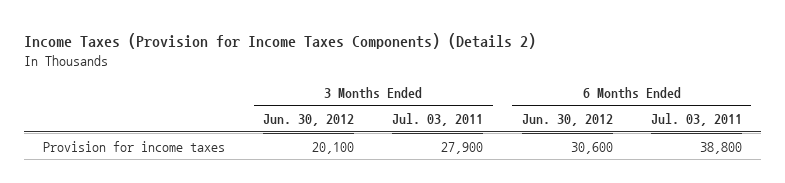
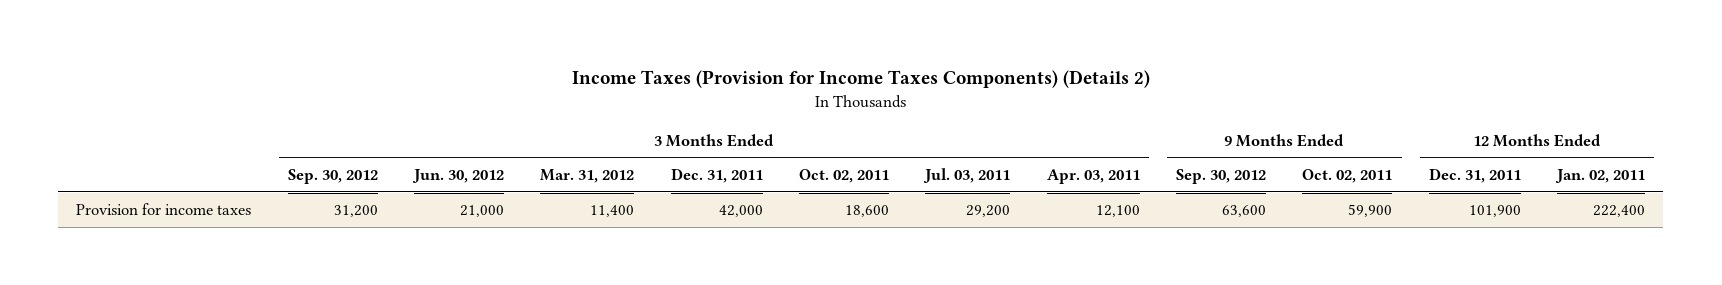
- | 3 Months Ended Jun. 30, 2012 | 3 Months Ended Jul. 03, 2011 | 6 Months Ended Jun. 30, 2012 | 6 Months Ended Jul. 03, 2011
+ | 3 Months Ended Sep. 30, 2012 | 3 Months Ended Jun. 30, 2012 | 3 Months Ended Mar. 31, 2012 | 3 Months Ended Dec. 31, 2011 | 3 Months Ended Oct. 02, 2011 | 3 Months Ended Jul. 03, 2011 | 3 Months Ended Apr. 03, 2011 | 9 Months Ended Sep. 30, 2012 | 9 Months Ended Oct. 02, 2011 | 12 Months Ended Dec. 31, 2011 | 12 Months Ended Jan. 02, 2011
- Provision for income taxes | 20,100 | 27,900 | 30,600 | 38,800
+ Provision for income taxes | 31,200 | 21,000 | 11,400 | 42,000 | 18,600 | 29,200 | 12,100 | 63,600 | 59,900 | 101,900 | 222,400

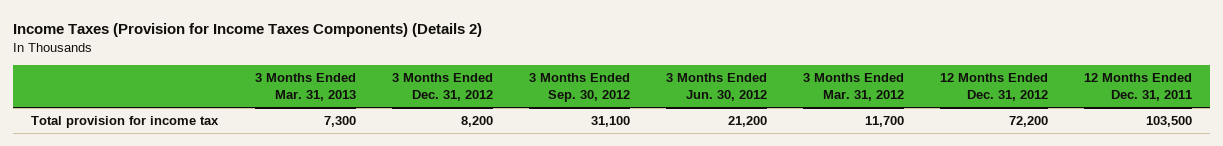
- | 3 Months Ended Sep. 30, 2012 | 3 Months Ended Jun. 30, 2012 | 3 Months Ended Mar. 31, 2012 | 3 Months Ended Dec. 31, 2011 | 3 Months Ended Oct. 02, 2011 | 3 Months Ended Jul. 03, 2011 | 3 Months Ended Apr. 03, 2011 | 9 Months Ended Sep. 30, 2012 | 9 Months Ended Oct. 02, 2011 | 12 Months Ended Dec. 31, 2011 | 12 Months Ended Jan. 02, 2011
+ | 3 Months Ended Mar. 31, 2013 | 3 Months Ended Dec. 31, 2012 | 3 Months Ended Sep. 30, 2012 | 3 Months Ended Jun. 30, 2012 | 3 Months Ended Mar. 31, 2012 | 12 Months Ended Dec. 31, 2012 | 12 Months Ended Dec. 31, 2011
- Provision for income taxes | 31,200 | 21,000 | 11,400 | 42,000 | 18,600 | 29,200 | 12,100 | 63,600 | 59,900 | 101,900 | 222,400
+ Total provision for income tax | 7,300 | 8,200 | 31,100 | 21,200 | 11,700 | 72,200 | 103,500

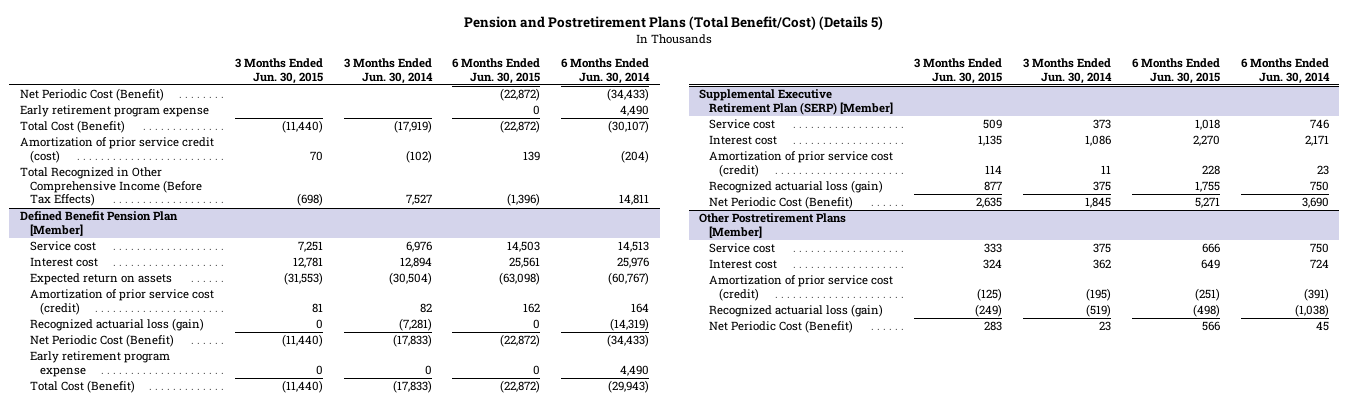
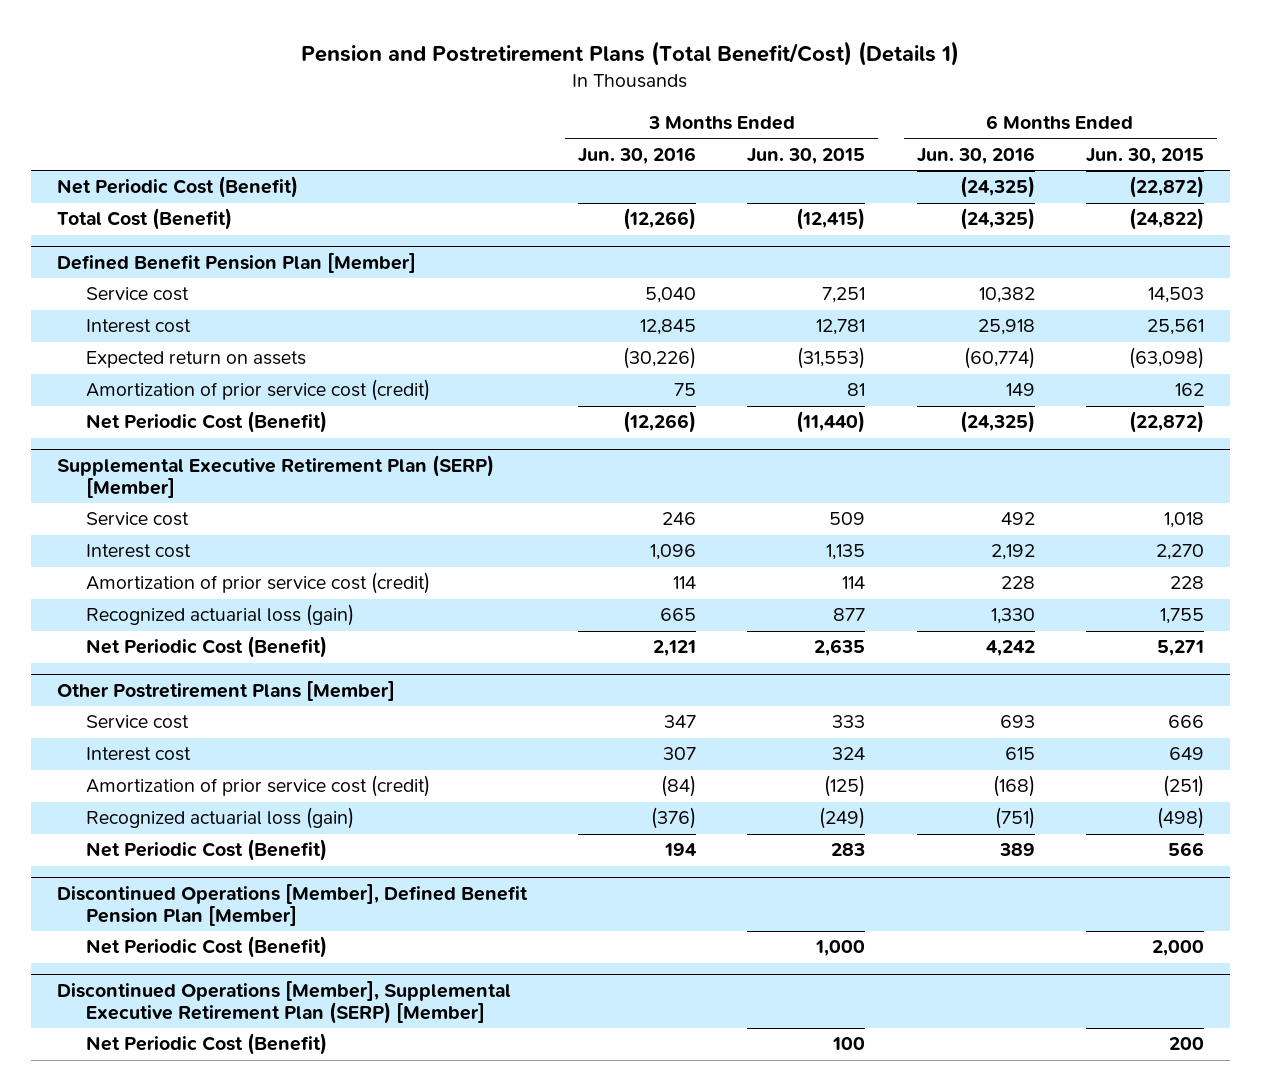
- Pension and Postretirement Plans (Total Benefit/Cost) (Details 5)
+ Pension and Postretirement Plans (Total Benefit/Cost) (Details 1)
- | 3 Months Ended Jun. 30, 2015 | 3 Months Ended Jun. 30, 2014 | 6 Months Ended Jun. 30, 2015 | 6 Months Ended Jun. 30, 2014
+ | 3 Months Ended Jun. 30, 2016 | 3 Months Ended Jun. 30, 2015 | 6 Months Ended Jun. 30, 2016 | 6 Months Ended Jun. 30, 2015
- Early retirement program expense | | | 0 | 4,490
- Total Cost (Benefit) | (11,440) | (17,919) | (22,872) | (30,107)
- Amortization of prior service credit (cost) | 70 | (102) | 139 | (204)
- Total Recognized in Other Comprehensive Income (Before Tax Effects) | (698) | 7,527 | (1,396) | 14,811
+ Total Cost (Benefit) | (12,266) | (12,415) | (24,325) | (24,822)
@ Defined Benefit Pension Plan [Member]
- Recognized actuarial loss (gain) | 0 | (7,281) | 0 | (14,319)
- Early retirement program expense | 0 | 0 | 0 | 4,490
- Total Cost (Benefit) | (11,440) | (17,833) | (22,872) | (29,943)
+ Discontinued Operations [Member], Defined Benefit Pension Plan [Member]
+ Net Periodic Cost (Benefit) | | 1,000 | | 2,000
+ Discontinued Operations [Member], Supplemental Executive Retirement Plan (SERP) [Member]
+ Net Periodic Cost (Benefit) | | 100 | | 200

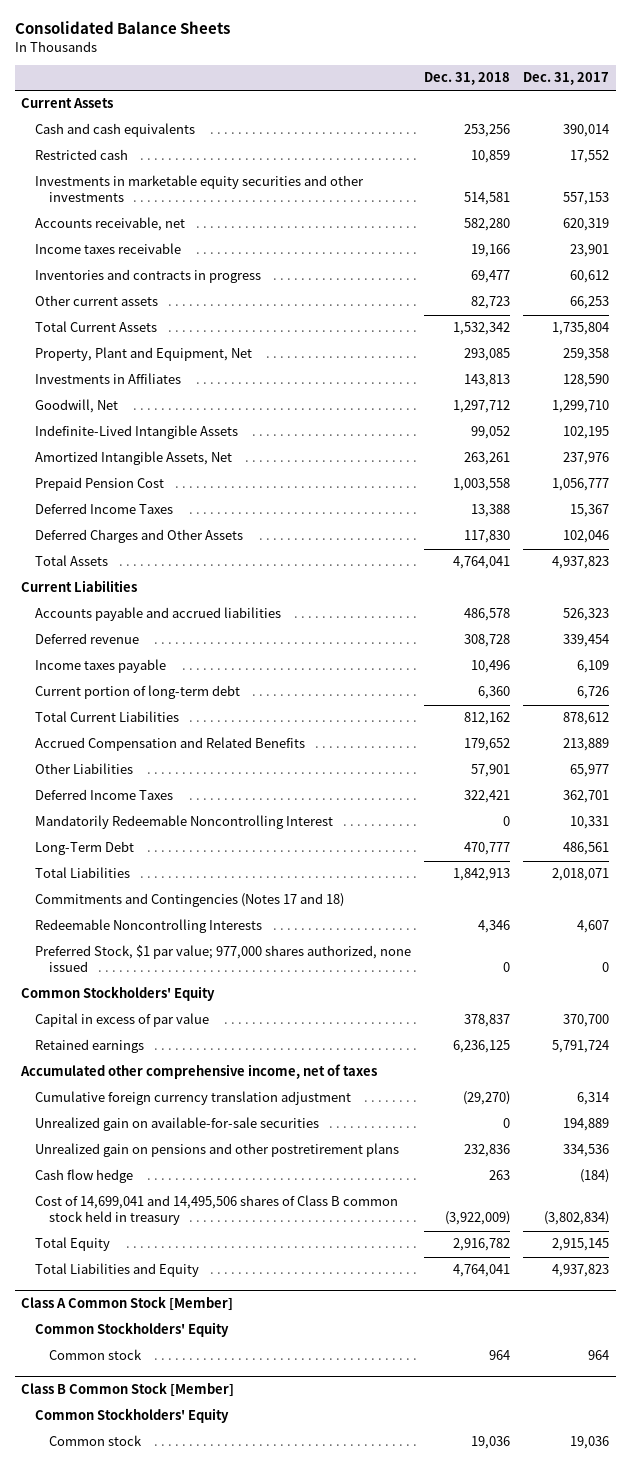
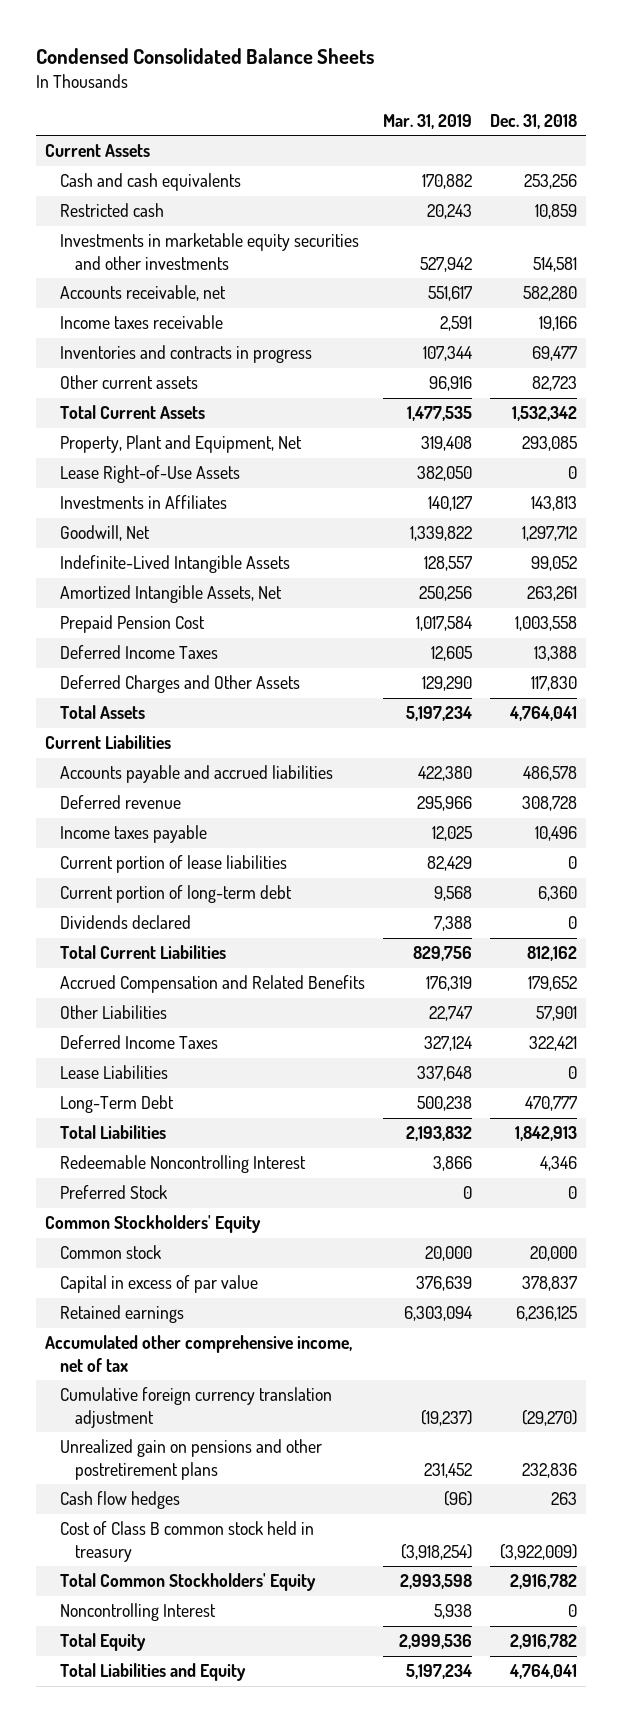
- Consolidated Balance Sheets
+ Condensed Consolidated Balance Sheets
- | Dec. 31, 2018 | Dec. 31, 2017
+ | Mar. 31, 2019 | Dec. 31, 2018
+ Lease Right-of-Use Assets | 382,050 | 0
+ Current portion of lease liabilities | 82,429 | 0
+ Dividends declared | 7,388 | 0
- Mandatorily Redeemable Noncontrolling Interest | 0 | 10,331
+ Lease Liabilities | 337,648 | 0
- Commitments and Contingencies (Notes 17 and 18)
- Redeemable Noncontrolling Interests | 4,346 | 4,607
- Preferred Stock, $1 par value; 977,000 shares authorized, none issued | 0 | 0
+ Redeemable Noncontrolling Interest | 3,866 | 4,346
+ Preferred Stock | 0 | 0
+ Common stock | 20,000 | 20,000
- Accumulated other comprehensive income, net of taxes
+ Accumulated other comprehensive income, net of tax
- Unrealized gain on available-for-sale securities | 0 | 194,889
- Cash flow hedge | 263 | (184)
- Cost of 14,699,041 and 14,495,506 shares of Class B common stock held in treasury | (3,922,009) | (3,802,834)
+ Cash flow hedges | (96) | 263
+ Cost of Class B common stock held in treasury | (3,918,254) | (3,922,009)
+ Total Common Stockholders' Equity | 2,993,598 | 2,916,782
+ Noncontrolling Interest | 5,938 | 0
- Class A Common Stock [Member]
- Common Stockholders' Equity
- Common stock | 964 | 964
- Class B Common Stock [Member]
- Common Stockholders' Equity
- Common stock | 19,036 | 19,036

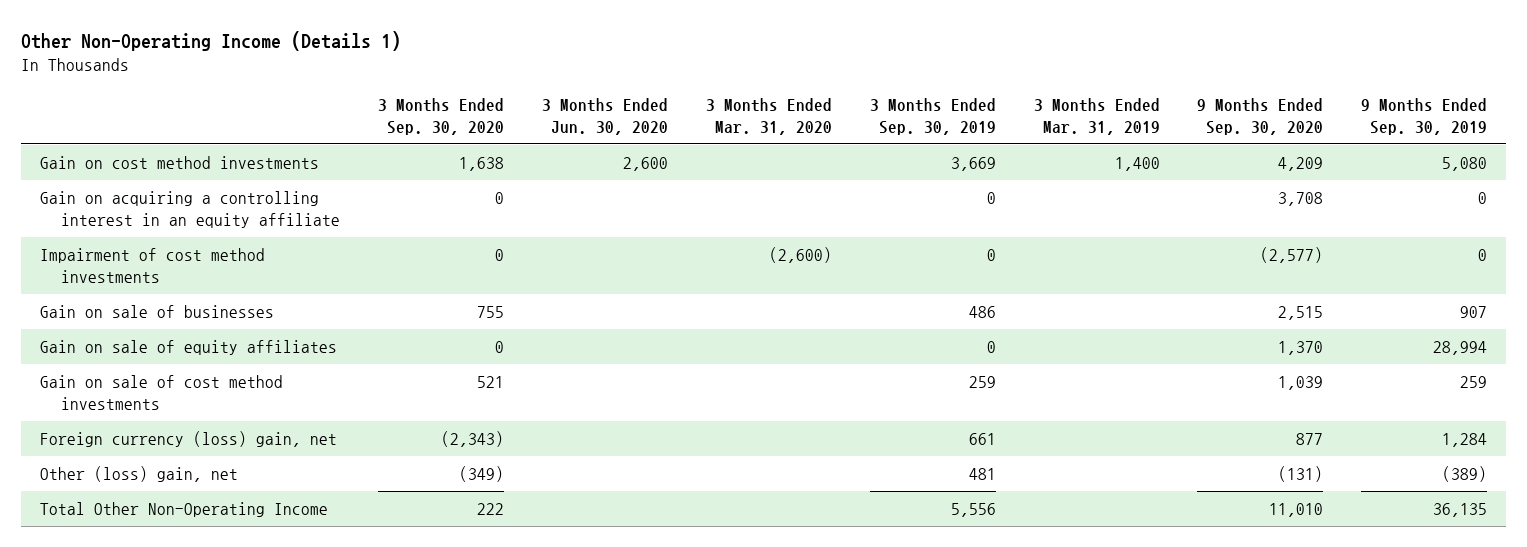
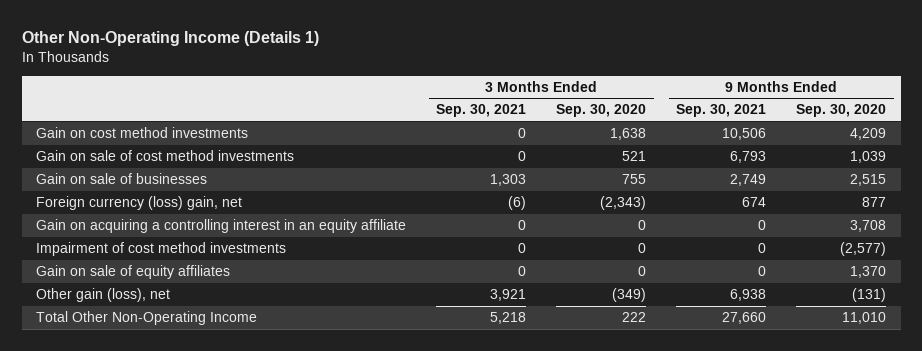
- | 3 Months Ended Sep. 30, 2020 | 3 Months Ended Jun. 30, 2020 | 3 Months Ended Mar. 31, 2020 | 3 Months Ended Sep. 30, 2019 | 3 Months Ended Mar. 31, 2019 | 9 Months Ended Sep. 30, 2020 | 9 Months Ended Sep. 30, 2019
+ | 3 Months Ended Sep. 30, 2021 | 3 Months Ended Sep. 30, 2020 | 9 Months Ended Sep. 30, 2021 | 9 Months Ended Sep. 30, 2020
moved up: Gain on sale of cost method investments | 0 | 521 | 6,793 | 1,039
moved up: Gain on sale of businesses | 1,303 | 755 | 2,749 | 2,515
moved up: Foreign currency (loss) gain, net | (6) | (2,343) | 674 | 877
- Other (loss) gain, net | (349) | | | 481 | | (131) | (389)
+ Other gain (loss), net | 3,921 | (349) | 6,938 | (131)

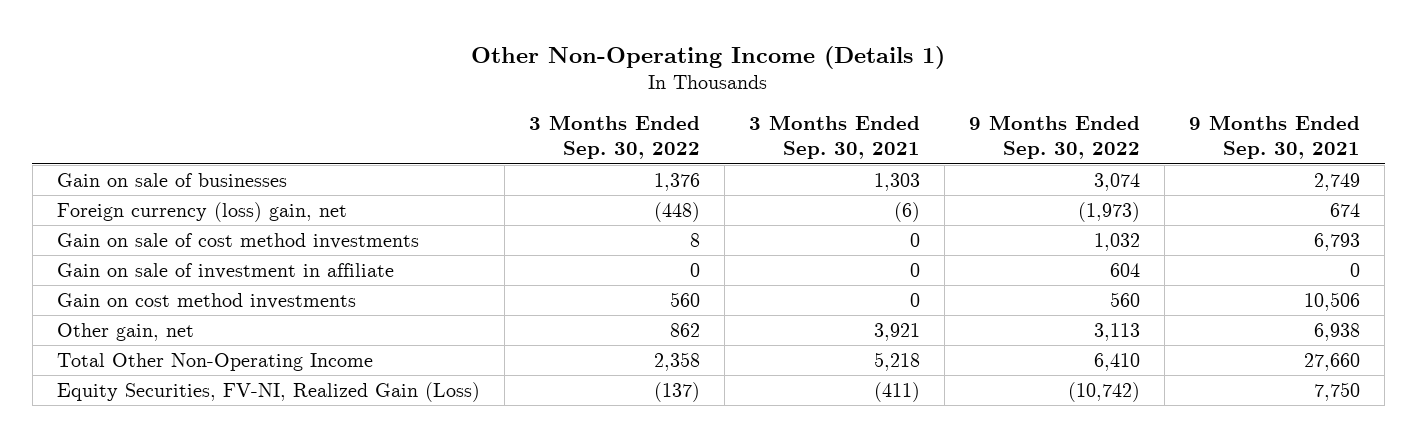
- | 3 Months Ended Sep. 30, 2021 | 3 Months Ended Sep. 30, 2020 | 9 Months Ended Sep. 30, 2021 | 9 Months Ended Sep. 30, 2020
+ | 3 Months Ended Sep. 30, 2022 | 3 Months Ended Sep. 30, 2021 | 9 Months Ended Sep. 30, 2022 | 9 Months Ended Sep. 30, 2021
- Gain on acquiring a controlling interest in an equity affiliate | 0 | 0 | 0 | 3,708
- Impairment of cost method investments | 0 | 0 | 0 | (2,577)
- Gain on sale of equity affiliates | 0 | 0 | 0 | 1,370
- Other gain (loss), net | 3,921 | (349) | 6,938 | (131)
moved down: Gain on sale of cost method investments | 8 | 0 | 1,032 | 6,793
+ Gain on sale of investment in affiliate | 0 | 0 | 604 | 0
moved down: Gain on cost method investments | 560 | 0 | 560 | 10,506
+ Other gain, net | 862 | 3,921 | 3,113 | 6,938
+ Equity Securities, FV-NI, Realized Gain (Loss) | (137) | (411) | (10,742) | 7,750

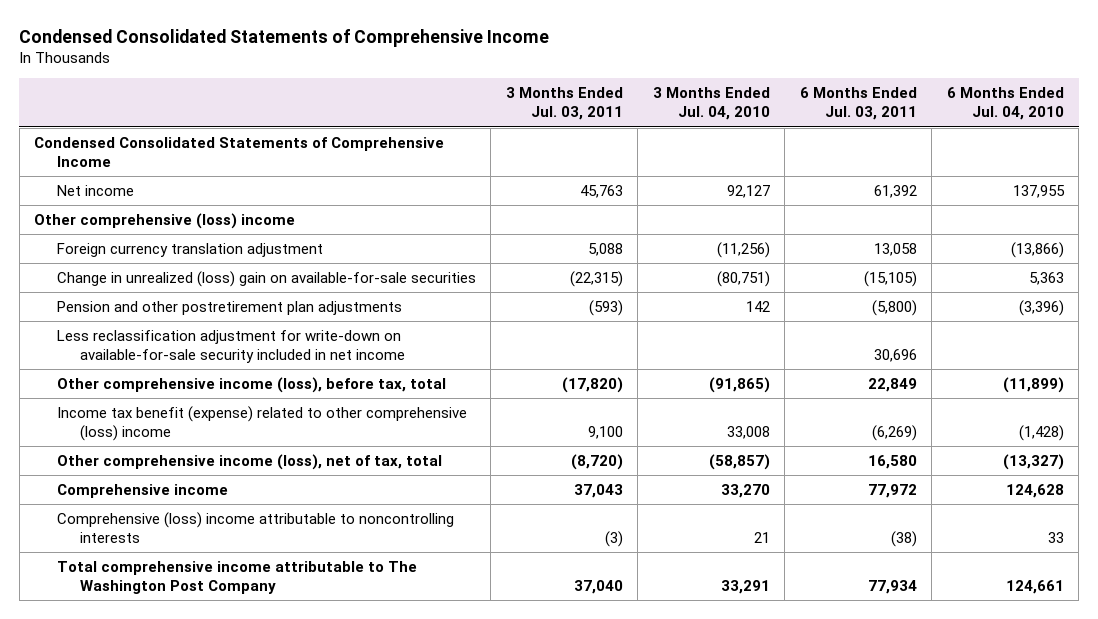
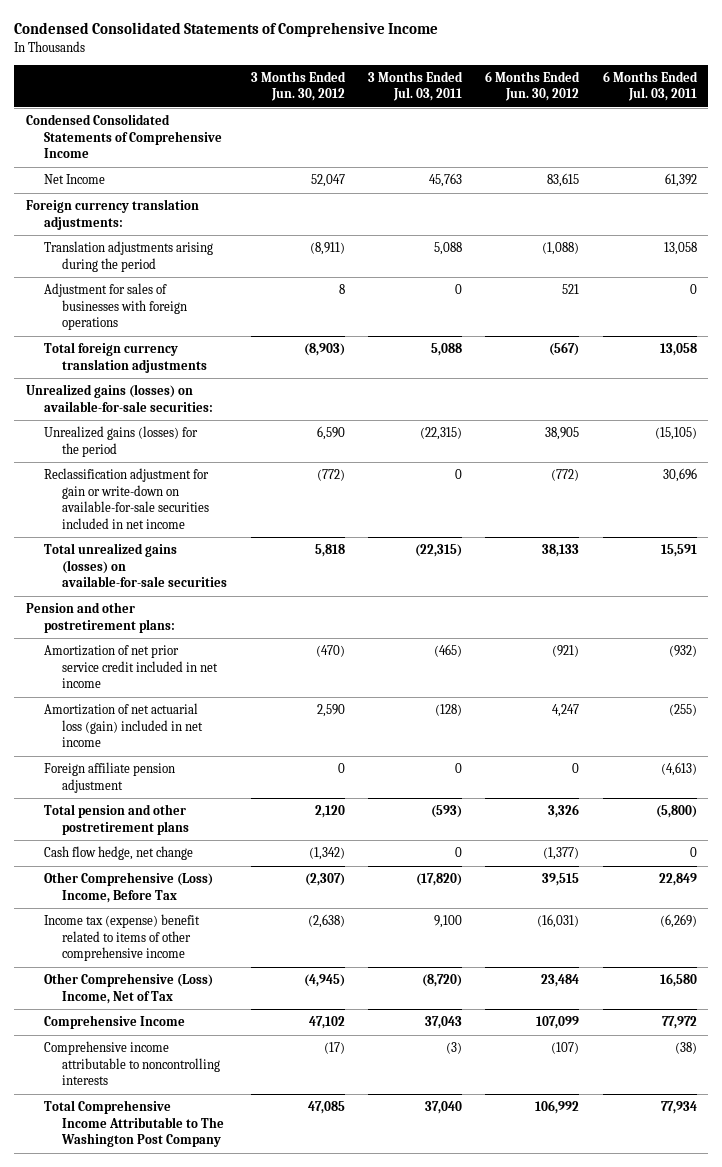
- | 3 Months Ended Jul. 03, 2011 | 3 Months Ended Jul. 04, 2010 | 6 Months Ended Jul. 03, 2011 | 6 Months Ended Jul. 04, 2010
+ | 3 Months Ended Jun. 30, 2012 | 3 Months Ended Jul. 03, 2011 | 6 Months Ended Jun. 30, 2012 | 6 Months Ended Jul. 03, 2011
- Net income | 45,763 | 92,127 | 61,392 | 137,955
- Other comprehensive (loss) income
- Foreign currency translation adjustment | 5,088 | (11,256) | 13,058 | (13,866)
- Change in unrealized (loss) gain on available-for-sale securities | (22,315) | (80,751) | (15,105) | 5,363
- Pension and other postretirement plan adjustments | (593) | 142 | (5,800) | (3,396)
- Less reclassification adjustment for write-down on available-for-sale security included in net income | | | 30,696 |
- Other comprehensive income (loss), before tax, total | (17,820) | (91,865) | 22,849 | (11,899)
- Income tax benefit (expense) related to other comprehensive (loss) income | 9,100 | 33,008 | (6,269) | (1,428)
- Other comprehensive income (loss), net of tax, total | (8,720) | (58,857) | 16,580 | (13,327)
- Comprehensive income | 37,043 | 33,270 | 77,972 | 124,628
- Comprehensive (loss) income attributable to noncontrolling interests | (3) | 21 | (38) | 33
- Total comprehensive income attributable to The Washington Post Company | 37,040 | 33,291 | 77,934 | 124,661
+ Net Income | 52,047 | 45,763 | 83,615 | 61,392
+ Foreign currency translation adjustments:
+ Translation adjustments arising during the period | (8,911) | 5,088 | (1,088) | 13,058
+ Adjustment for sales of businesses with foreign operations | 8 | 0 | 521 | 0
+ Total foreign currency translation adjustments | (8,903) | 5,088 | (567) | 13,058
+ Unrealized gains (losses) on available-for-sale securities:
+ Unrealized gains (losses) for the period | 6,590 | (22,315) | 38,905 | (15,105)
+ Reclassification adjustment for gain or write-down on available-for-sale securities included in net income | (772) | 0 | (772) | 30,696
+ Total unrealized gains (losses) on available-for-sale securities | 5,818 | (22,315) | 38,133 | 15,591
+ Pension and other postretirement plans:
+ Amortization of net prior service credit included in net income | (470) | (465) | (921) | (932)
+ Amortization of net actuarial loss (gain) included in net income | 2,590 | (128) | 4,247 | (255)
+ Foreign affiliate pension adjustment | 0 | 0 | 0 | (4,613)
+ Total pension and other postretirement plans | 2,120 | (593) | 3,326 | (5,800)
+ Cash flow hedge, net change | (1,342) | 0 | (1,377) | 0
+ Other Comprehensive (Loss) Income, Before Tax | (2,307) | (17,820) | 39,515 | 22,849
+ Income tax (expense) benefit related to items of other comprehensive income | (2,638) | 9,100 | (16,031) | (6,269)
+ Other Comprehensive (Loss) Income, Net of Tax | (4,945) | (8,720) | 23,484 | 16,580
+ Comprehensive Income | 47,102 | 37,043 | 107,099 | 77,972
+ Comprehensive income attributable to noncontrolling interests | (17) | (3) | (107) | (38)
+ Total Comprehensive Income Attributable to The Washington Post Company | 47,085 | 37,040 | 106,992 | 77,934

